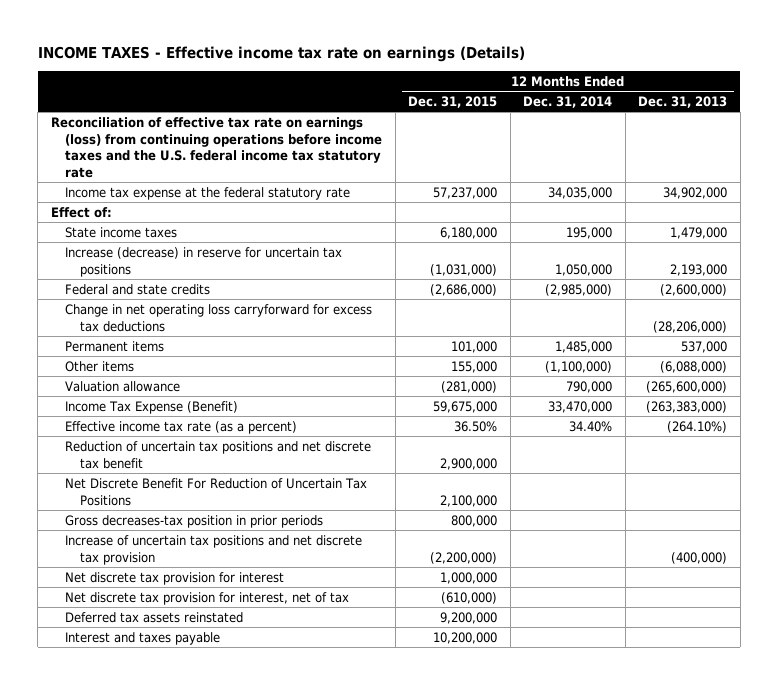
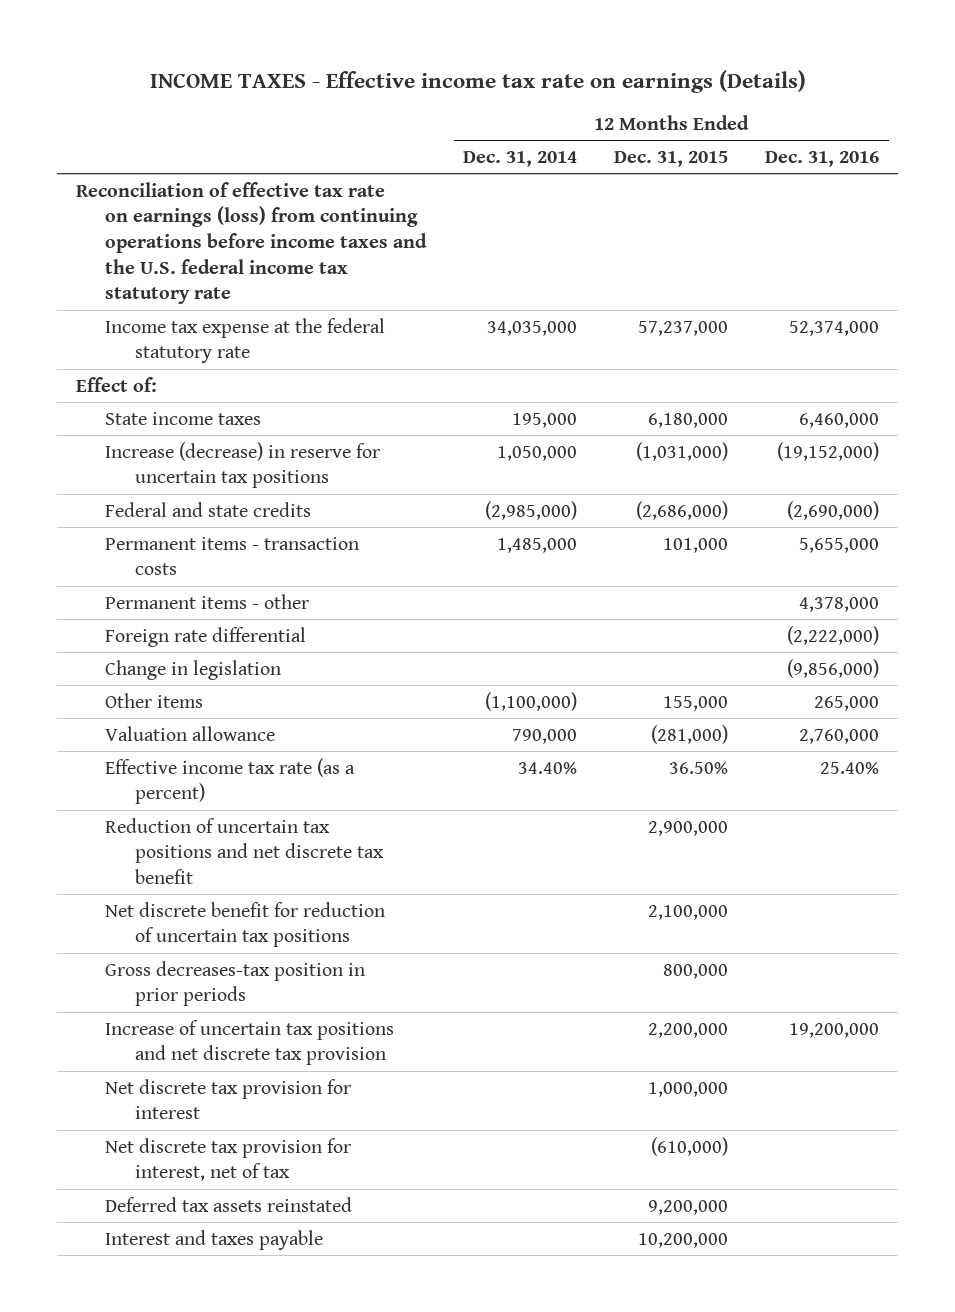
- | 12 Months Ended Dec. 31, 2015 | 12 Months Ended Dec. 31, 2014 | 12 Months Ended Dec. 31, 2013
+ | 12 Months Ended Dec. 31, 2014 | 12 Months Ended Dec. 31, 2015 | 12 Months Ended Dec. 31, 2016
- Change in net operating loss carryforward for excess tax deductions | | | (28,206,000)
- Permanent items | 101,000 | 1,485,000 | 537,000
+ Permanent items - transaction costs | 1,485,000 | 101,000 | 5,655,000
+ Permanent items - other | | | 4,378,000
+ Foreign rate differential | | | (2,222,000)
+ Change in legislation | | | (9,856,000)
- Income Tax Expense (Benefit) | 59,675,000 | 33,470,000 | (263,383,000)
- Net Discrete Benefit For Reduction of Uncertain Tax Positions | 2,100,000 | |
+ Net discrete benefit for reduction of uncertain tax positions | | 2,100,000 |
- Increase of uncertain tax positions and net discrete tax provision | (2,200,000) | | (400,000)
+ Increase of uncertain tax positions and net discrete tax provision | | 2,200,000 | 19,200,000

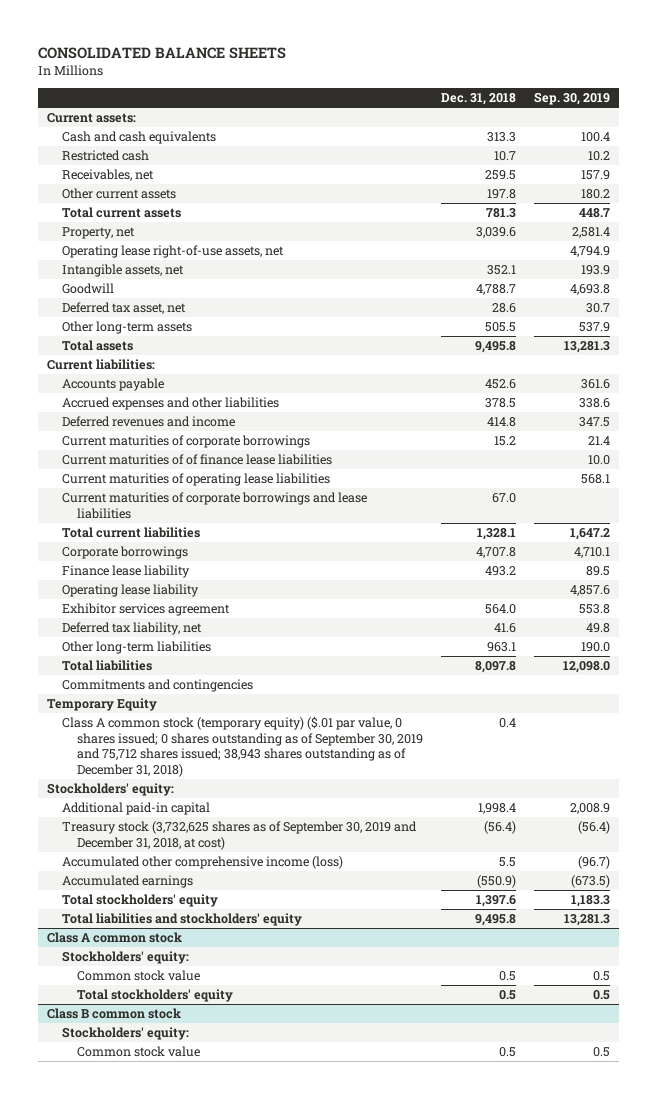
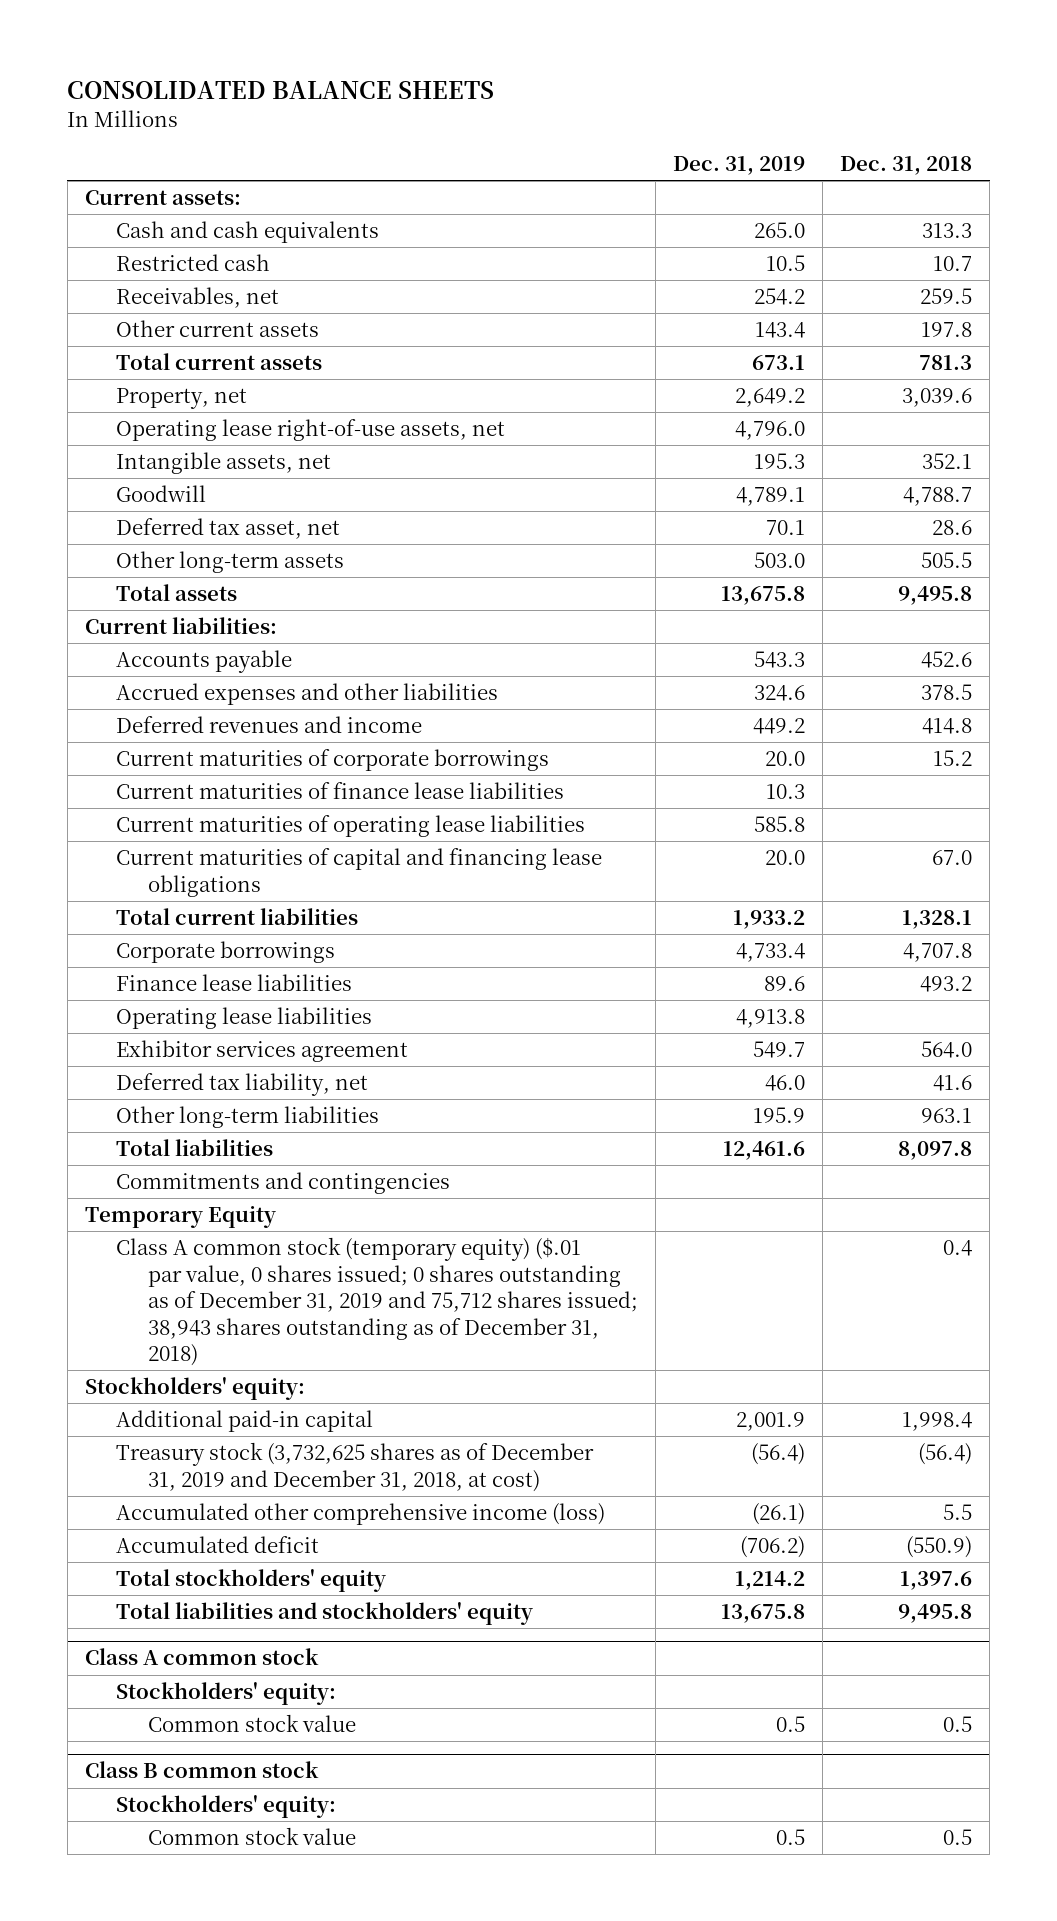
- | Dec. 31, 2018 | Sep. 30, 2019
+ | Dec. 31, 2019 | Dec. 31, 2018
- Current maturities of of finance lease liabilities | | 10.0
+ Current maturities of finance lease liabilities | 10.3 |
- Current maturities of corporate borrowings and lease liabilities | 67.0 |
+ Current maturities of capital and financing lease obligations | 20.0 | 67.0
- Finance lease liability | 493.2 | 89.5
- Operating lease liability | | 4,857.6
+ Finance lease liabilities | 89.6 | 493.2
+ Operating lease liabilities | 4,913.8 |
- Class A common stock (temporary equity) ($.01 par value, 0 shares issued; 0 shares outstanding as of September 30, 2019 and 75,712 shares issued; 38,943 shares outstanding as of December 31, 2018) | 0.4 |
+ Class A common stock (temporary equity) ($.01 par value, 0 shares issued; 0 shares outstanding as of December 31, 2019 and 75,712 shares issued; 38,943 shares outstanding as of December 31, 2018) | | 0.4
- Treasury stock (3,732,625 shares as of September 30, 2019 and December 31, 2018, at cost) | (56.4) | (56.4)
+ Treasury stock (3,732,625 shares as of December 31, 2019 and December 31, 2018, at cost) | (56.4) | (56.4)
- Accumulated earnings | (550.9) | (673.5)
+ Accumulated deficit | (706.2) | (550.9)
@ Class A common stock
- Total stockholders' equity | 0.5 | 0.5

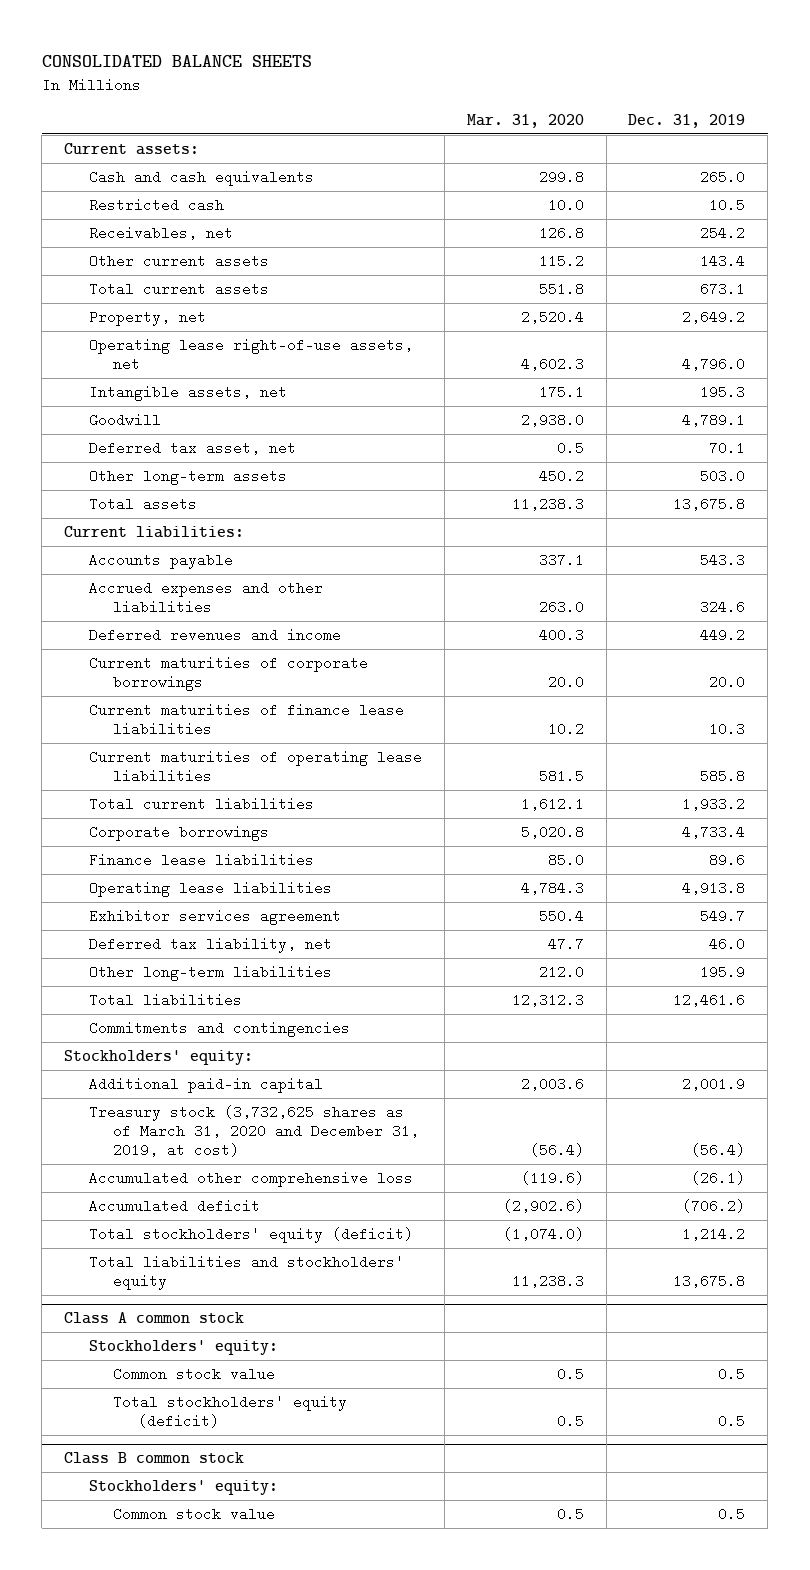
- | Dec. 31, 2019 | Dec. 31, 2018
+ | Mar. 31, 2020 | Dec. 31, 2019
- Current maturities of capital and financing lease obligations | 20.0 | 67.0
- Temporary Equity
- Class A common stock (temporary equity) ($.01 par value, 0 shares issued; 0 shares outstanding as of December 31, 2019 and 75,712 shares issued; 38,943 shares outstanding as of December 31, 2018) | | 0.4
- Treasury stock (3,732,625 shares as of December 31, 2019 and December 31, 2018, at cost) | (56.4) | (56.4)
- Accumulated other comprehensive income (loss) | (26.1) | 5.5
+ Treasury stock (3,732,625 shares as of March 31, 2020 and December 31, 2019, at cost) | (56.4) | (56.4)
+ Accumulated other comprehensive loss | (119.6) | (26.1)
- Total stockholders' equity | 1,214.2 | 1,397.6
+ Total stockholders' equity (deficit) | (1,074.0) | 1,214.2
@ Class A common stock
+ Total stockholders' equity (deficit) | 0.5 | 0.5

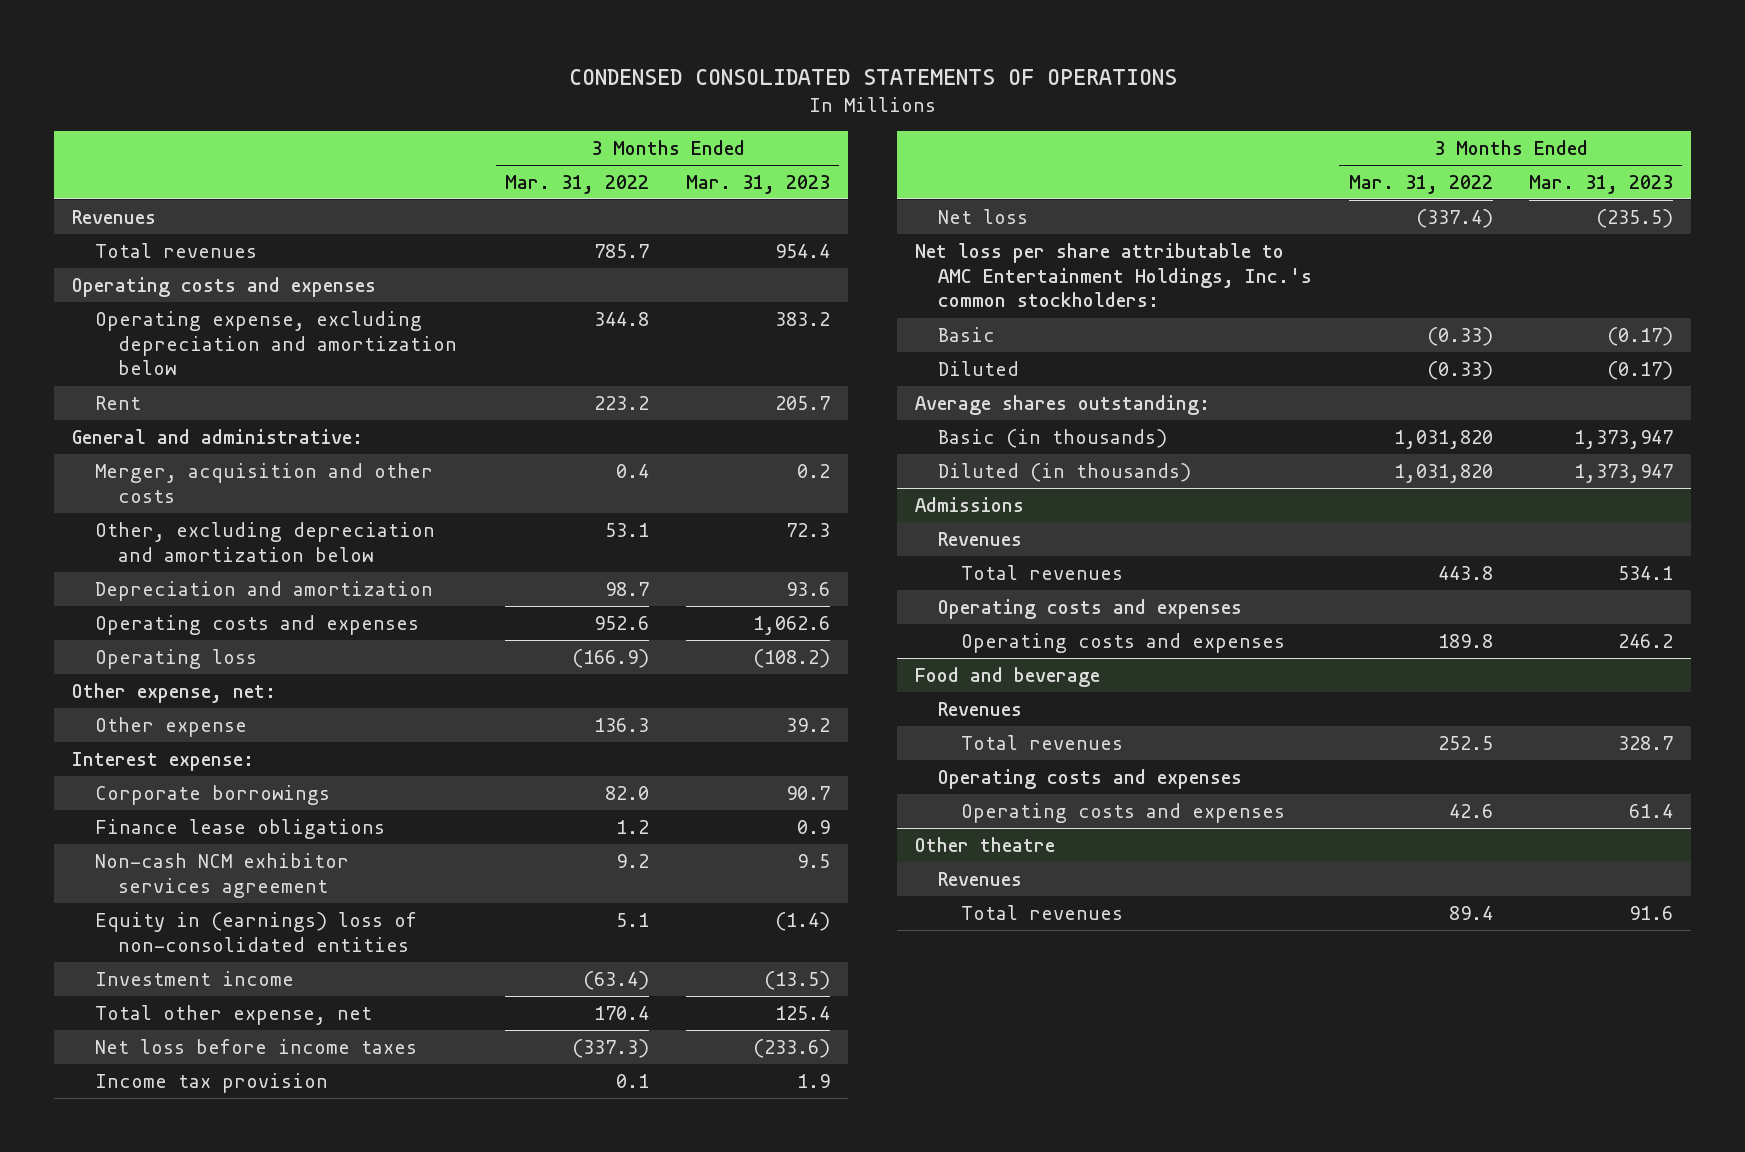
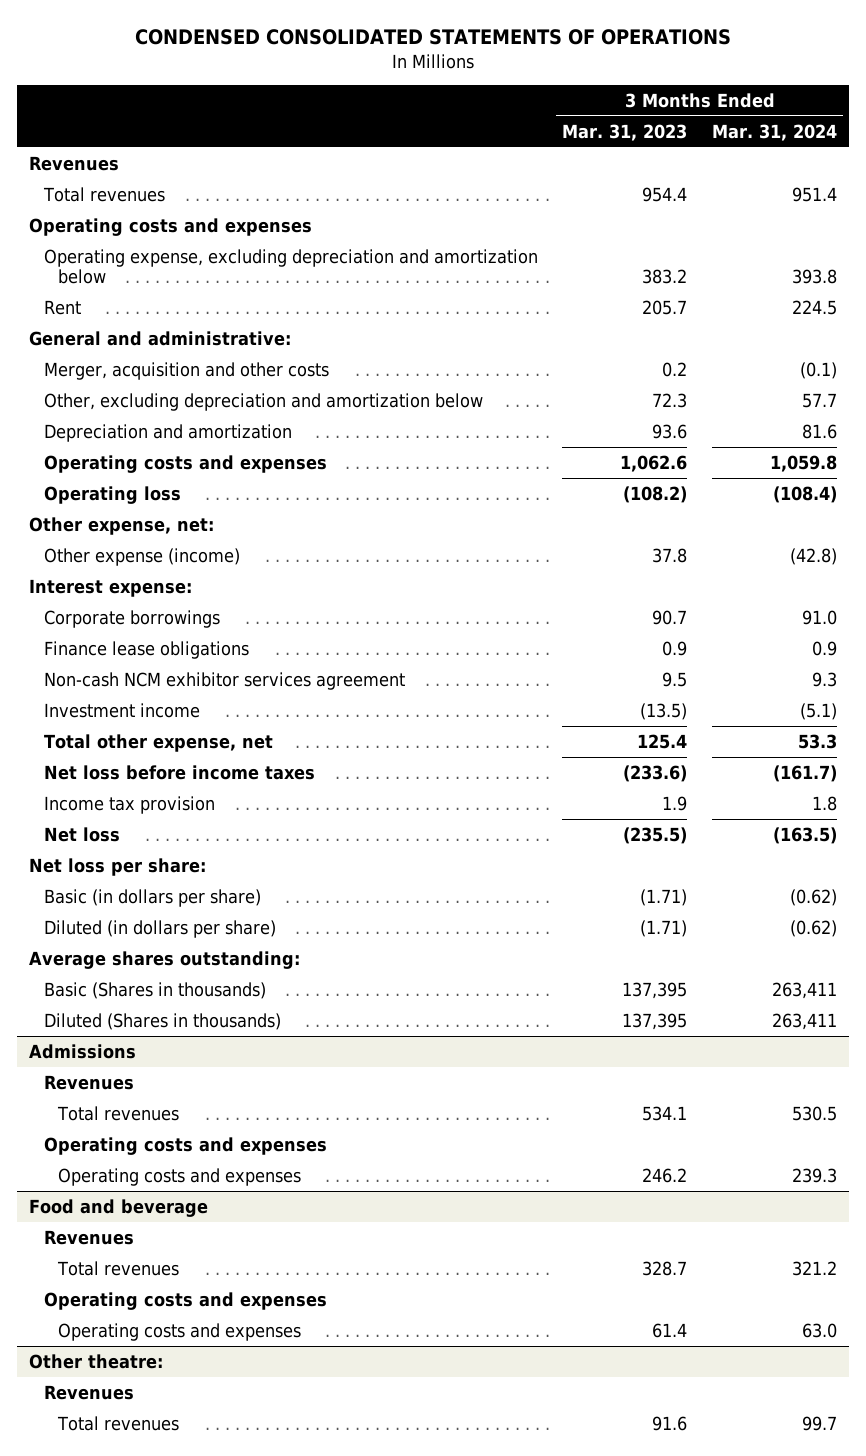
- | 3 Months Ended Mar. 31, 2022 | 3 Months Ended Mar. 31, 2023
+ | 3 Months Ended Mar. 31, 2023 | 3 Months Ended Mar. 31, 2024
- Other expense | 136.3 | 39.2
+ Other expense (income) | 37.8 | (42.8)
- Equity in (earnings) loss of non-consolidated entities | 5.1 | (1.4)
- Net loss per share attributable to AMC Entertainment Holdings, Inc.'s common stockholders:
- Basic | (0.33) | (0.17)
- Diluted | (0.33) | (0.17)
+ Net loss per share:
+ Basic (in dollars per share) | (1.71) | (0.62)
+ Diluted (in dollars per share) | (1.71) | (0.62)
- Basic (in thousands) | 1,031,820 | 1,373,947
- Diluted (in thousands) | 1,031,820 | 1,373,947
+ Basic (Shares in thousands) | 137,395 | 263,411
+ Diluted (Shares in thousands) | 137,395 | 263,411
- Other theatre
+ Other theatre:

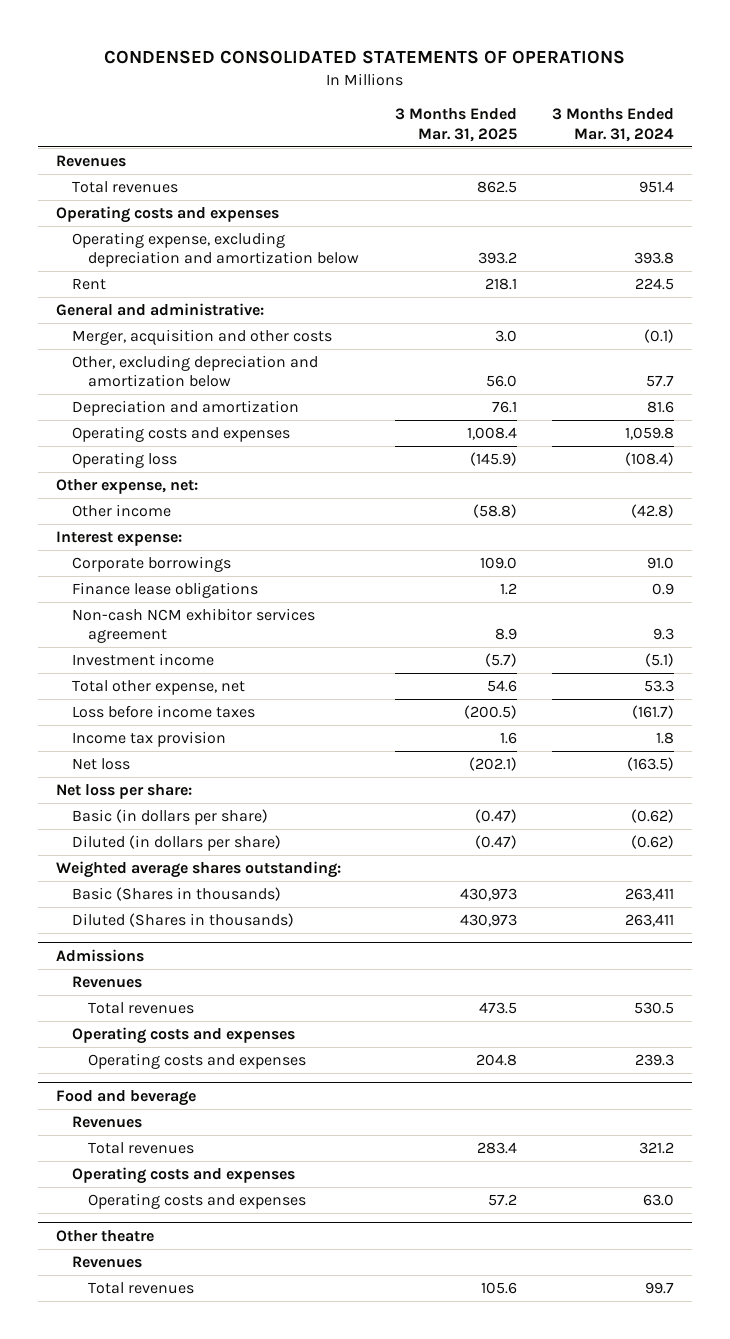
- | 3 Months Ended Mar. 31, 2023 | 3 Months Ended Mar. 31, 2024
+ | 3 Months Ended Mar. 31, 2025 | 3 Months Ended Mar. 31, 2024
- Other expense (income) | 37.8 | (42.8)
+ Other income | (58.8) | (42.8)
- Net loss before income taxes | (233.6) | (161.7)
+ Loss before income taxes | (200.5) | (161.7)
- Average shares outstanding:
+ Weighted average shares outstanding:
- Other theatre:
+ Other theatre

